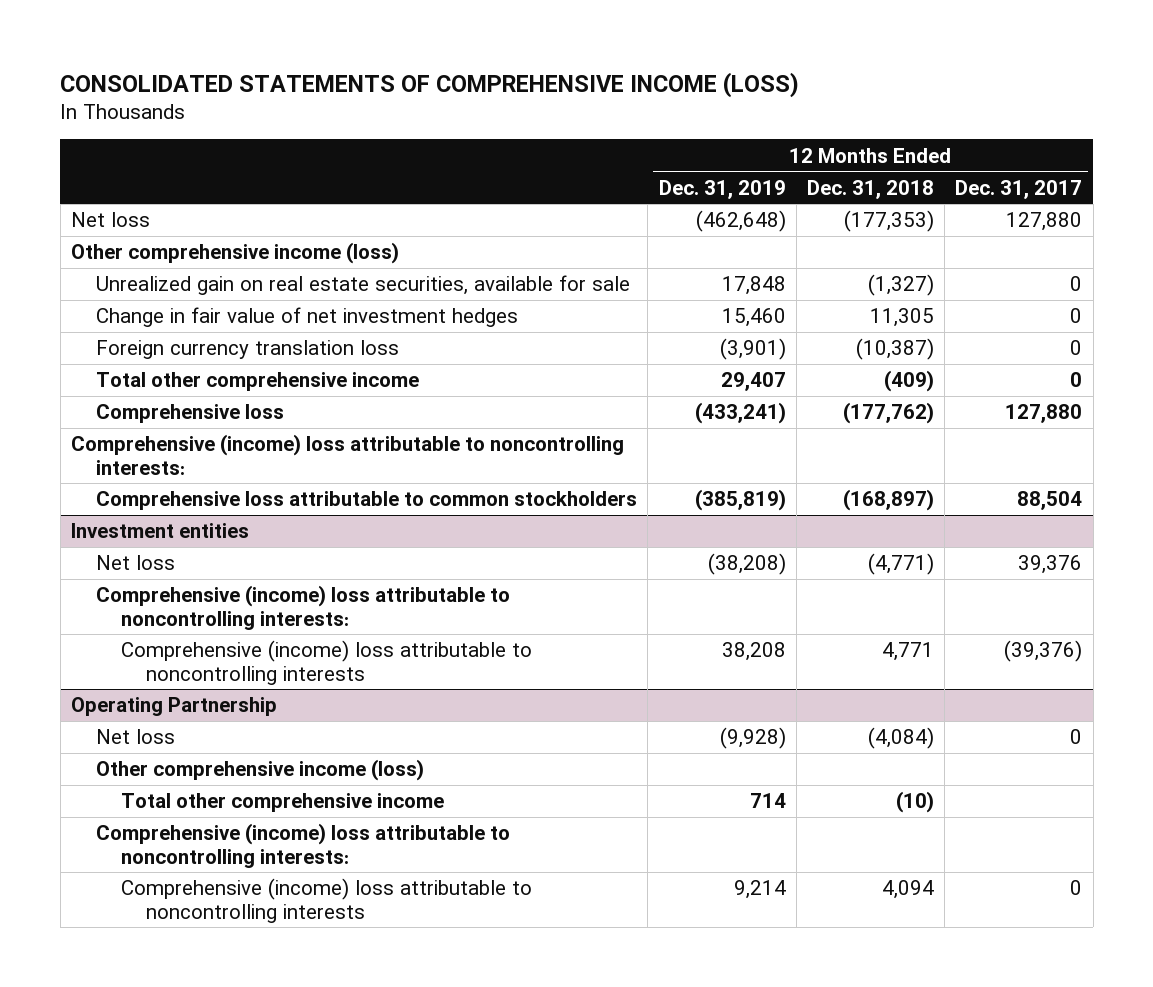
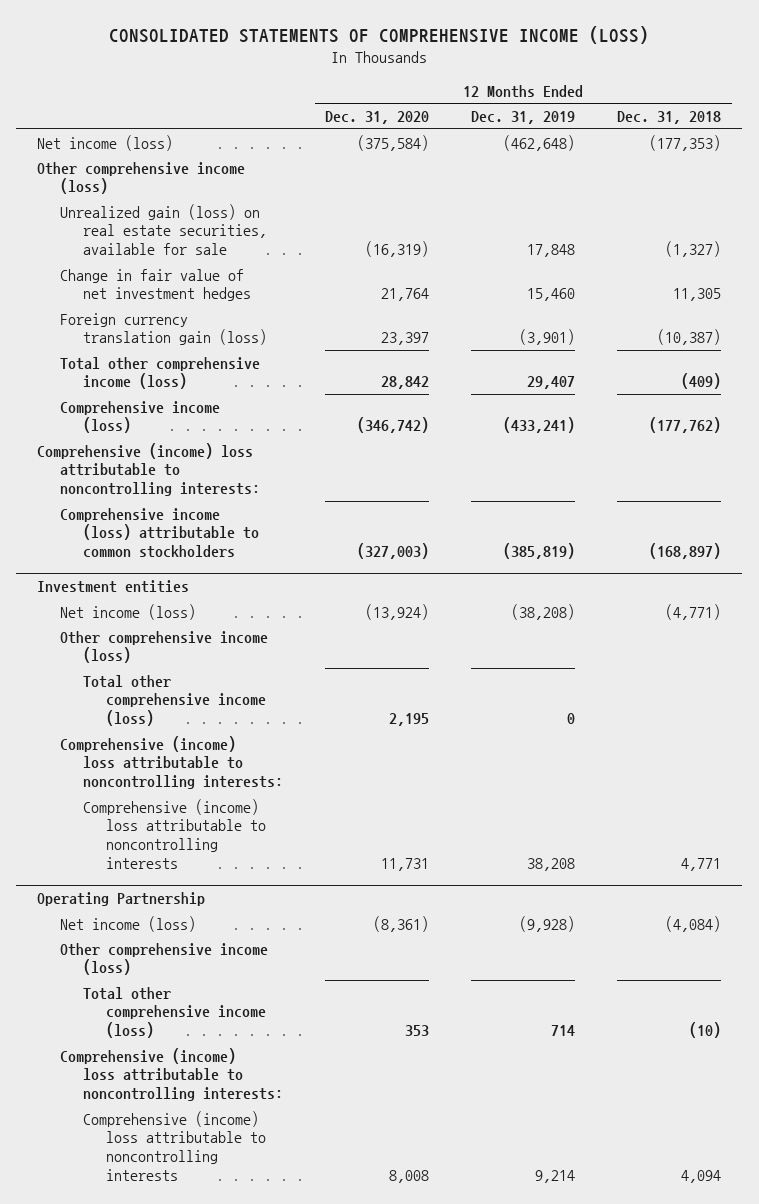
- | 12 Months Ended Dec. 31, 2019 | 12 Months Ended Dec. 31, 2018 | 12 Months Ended Dec. 31, 2017
+ | 12 Months Ended Dec. 31, 2020 | 12 Months Ended Dec. 31, 2019 | 12 Months Ended Dec. 31, 2018
- Net loss | (462,648) | (177,353) | 127,880
+ Net income (loss) | (375,584) | (462,648) | (177,353)
- Unrealized gain on real estate securities, available for sale | 17,848 | (1,327) | 0
+ Unrealized gain (loss) on real estate securities, available for sale | (16,319) | 17,848 | (1,327)
- Foreign currency translation loss | (3,901) | (10,387) | 0
- Total other comprehensive income | 29,407 | (409) | 0
- Comprehensive loss | (433,241) | (177,762) | 127,880
+ Foreign currency translation gain (loss) | 23,397 | (3,901) | (10,387)
+ Total other comprehensive income (loss) | 28,842 | 29,407 | (409)
+ Comprehensive income (loss) | (346,742) | (433,241) | (177,762)
- Comprehensive loss attributable to common stockholders | (385,819) | (168,897) | 88,504
+ Comprehensive income (loss) attributable to common stockholders | (327,003) | (385,819) | (168,897)
@ Investment entities
- Net loss | (38,208) | (4,771) | 39,376
+ Net income (loss) | (13,924) | (38,208) | (4,771)
+ Other comprehensive income (loss)
+ Total other comprehensive income (loss) | 2,195 | 0 |
@ Operating Partnership
- Net loss | (9,928) | (4,084) | 0
+ Net income (loss) | (8,361) | (9,928) | (4,084)
- Total other comprehensive income | 714 | (10) |
+ Total other comprehensive income (loss) | 353 | 714 | (10)

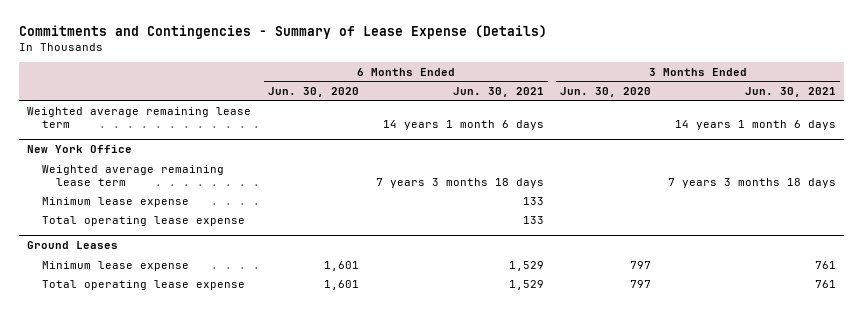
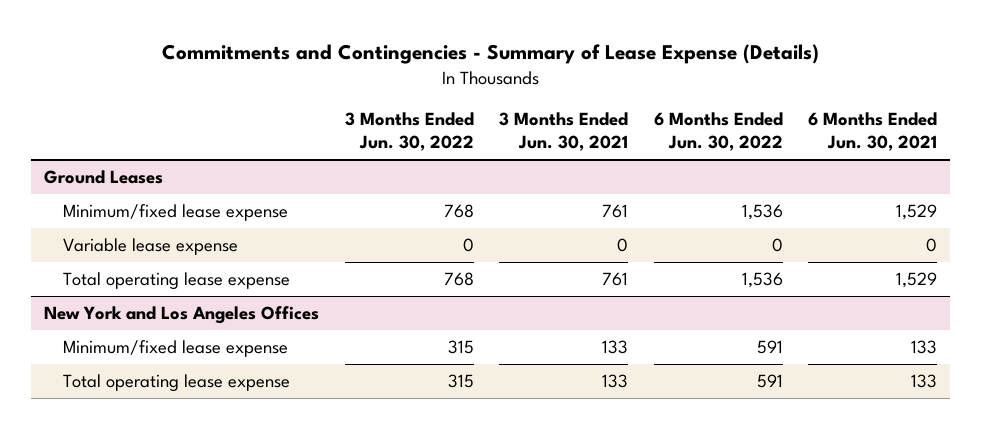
- | 6 Months Ended Jun. 30, 2020 | 6 Months Ended Jun. 30, 2021 | 3 Months Ended Jun. 30, 2020 | 3 Months Ended Jun. 30, 2021
+ | 3 Months Ended Jun. 30, 2022 | 3 Months Ended Jun. 30, 2021 | 6 Months Ended Jun. 30, 2022 | 6 Months Ended Jun. 30, 2021
- Weighted average remaining lease term | | 14 years 1 month 6 days | | 14 years 1 month 6 days
- New York Office
- Weighted average remaining lease term | | 7 years 3 months 18 days | | 7 years 3 months 18 days
- Minimum lease expense | | 133 | |
- Total operating lease expense | | 133 | |
@ Ground Leases
- Minimum lease expense | 1,601 | 1,529 | 797 | 761
+ Minimum/fixed lease expense | 768 | 761 | 1,536 | 1,529
+ Variable lease expense | 0 | 0 | 0 | 0
+ New York and Los Angeles Offices
+ Minimum/fixed lease expense | 315 | 133 | 591 | 133
+ Total operating lease expense | 315 | 133 | 591 | 133

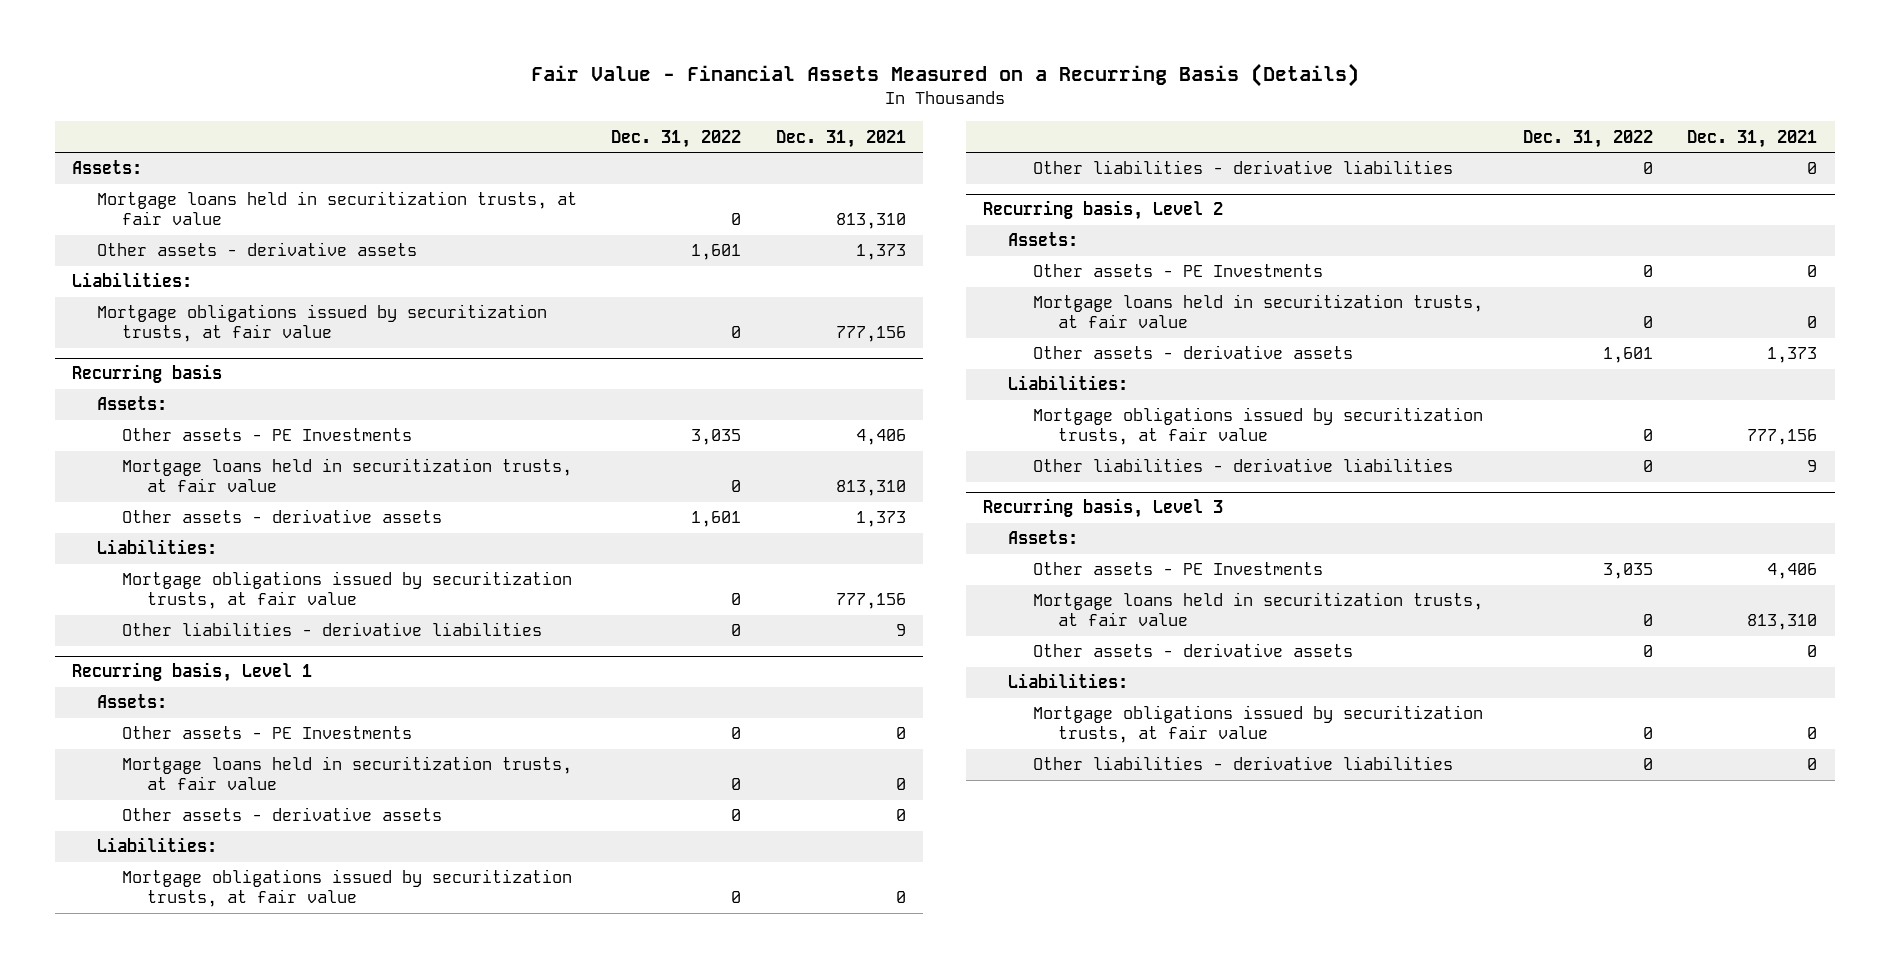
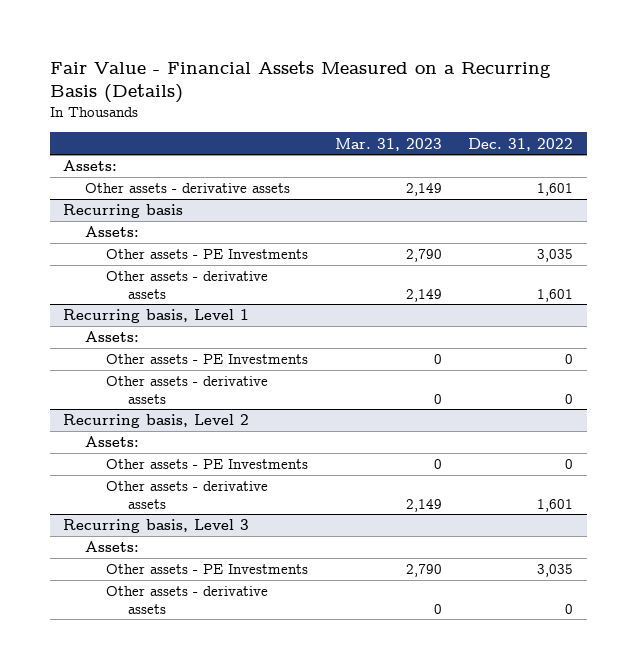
- | Dec. 31, 2022 | Dec. 31, 2021
+ | Mar. 31, 2023 | Dec. 31, 2022
- Mortgage loans held in securitization trusts, at fair value | 0 | 813,310
- Liabilities:
- Mortgage obligations issued by securitization trusts, at fair value | 0 | 777,156
@ Recurring basis
- Mortgage loans held in securitization trusts, at fair value | 0 | 813,310
- Liabilities:
- Mortgage obligations issued by securitization trusts, at fair value | 0 | 777,156
- Other liabilities - derivative liabilities | 0 | 9
@ Recurring basis, Level 1
- Mortgage loans held in securitization trusts, at fair value | 0 | 0
- Liabilities:
- Mortgage obligations issued by securitization trusts, at fair value | 0 | 0
- Other liabilities - derivative liabilities | 0 | 0
@ Recurring basis, Level 2
- Mortgage loans held in securitization trusts, at fair value | 0 | 0
- Liabilities:
- Mortgage obligations issued by securitization trusts, at fair value | 0 | 777,156
- Other liabilities - derivative liabilities | 0 | 9
@ Recurring basis, Level 3
- Mortgage loans held in securitization trusts, at fair value | 0 | 813,310
- Liabilities:
- Mortgage obligations issued by securitization trusts, at fair value | 0 | 0
- Other liabilities - derivative liabilities | 0 | 0

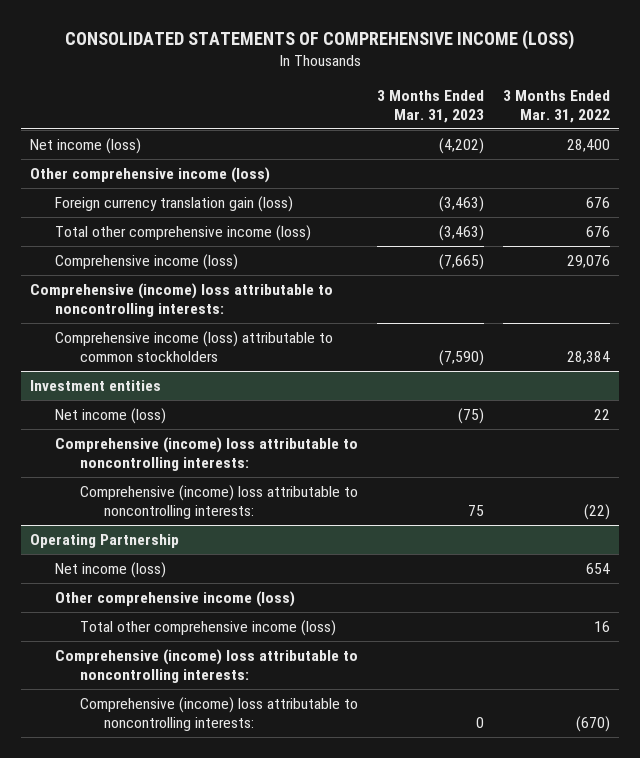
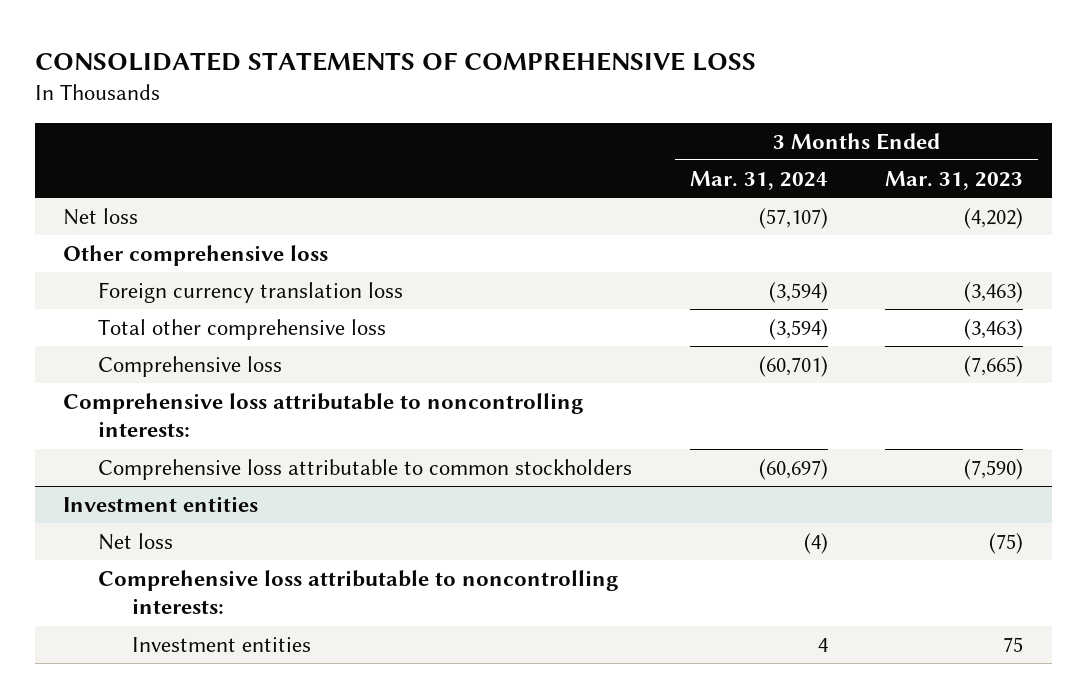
- CONSOLIDATED STATEMENTS OF COMPREHENSIVE INCOME (LOSS)
+ CONSOLIDATED STATEMENTS OF COMPREHENSIVE LOSS
- | 3 Months Ended Mar. 31, 2023 | 3 Months Ended Mar. 31, 2022
+ | 3 Months Ended Mar. 31, 2024 | 3 Months Ended Mar. 31, 2023
- Net income (loss) | (4,202) | 28,400
- Other comprehensive income (loss)
- Foreign currency translation gain (loss) | (3,463) | 676
- Total other comprehensive income (loss) | (3,463) | 676
- Comprehensive income (loss) | (7,665) | 29,076
- Comprehensive (income) loss attributable to noncontrolling interests:
- Comprehensive income (loss) attributable to common stockholders | (7,590) | 28,384
+ Net loss | (57,107) | (4,202)
+ Other comprehensive loss
+ Foreign currency translation loss | (3,594) | (3,463)
+ Total other comprehensive loss | (3,594) | (3,463)
+ Comprehensive loss | (60,701) | (7,665)
+ Comprehensive loss attributable to noncontrolling interests:
+ Comprehensive loss attributable to common stockholders | (60,697) | (7,590)
@ Investment entities
- Net income (loss) | (75) | 22
- Comprehensive (income) loss attributable to noncontrolling interests:
- Comprehensive (income) loss attributable to noncontrolling interests: | 75 | (22)
- Operating Partnership
- Net income (loss) | | 654
- Other comprehensive income (loss)
- Total other comprehensive income (loss) | | 16
- Comprehensive (income) loss attributable to noncontrolling interests:
- Comprehensive (income) loss attributable to noncontrolling interests: | 0 | (670)
@ Investment entities
+ Net loss | (4) | (75)
+ Comprehensive loss attributable to noncontrolling interests:
+ Investment entities | 4 | 75

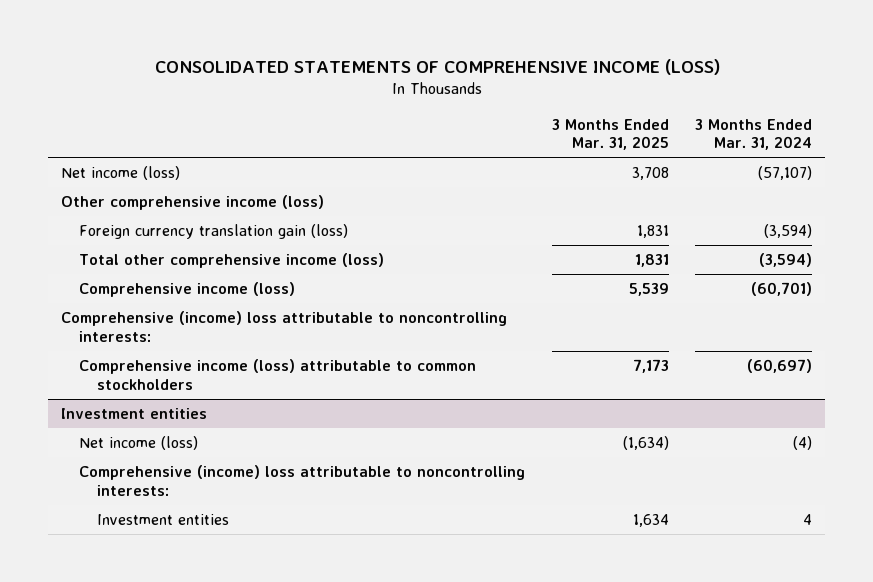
- CONSOLIDATED STATEMENTS OF COMPREHENSIVE LOSS
+ CONSOLIDATED STATEMENTS OF COMPREHENSIVE INCOME (LOSS)
- | 3 Months Ended Mar. 31, 2024 | 3 Months Ended Mar. 31, 2023
+ | 3 Months Ended Mar. 31, 2025 | 3 Months Ended Mar. 31, 2024
- Net loss | (57,107) | (4,202)
- Other comprehensive loss
- Foreign currency translation loss | (3,594) | (3,463)
- Total other comprehensive loss | (3,594) | (3,463)
- Comprehensive loss | (60,701) | (7,665)
- Comprehensive loss attributable to noncontrolling interests:
- Comprehensive loss attributable to common stockholders | (60,697) | (7,590)
+ Net income (loss) | 3,708 | (57,107)
+ Other comprehensive income (loss)
+ Foreign currency translation gain (loss) | 1,831 | (3,594)
+ Total other comprehensive income (loss) | 1,831 | (3,594)
+ Comprehensive income (loss) | 5,539 | (60,701)
+ Comprehensive (income) loss attributable to noncontrolling interests:
+ Comprehensive income (loss) attributable to common stockholders | 7,173 | (60,697)
@ Investment entities
- Net loss | (4) | (75)
- Comprehensive loss attributable to noncontrolling interests:
+ Net income (loss) | (1,634) | (4)
+ Comprehensive (income) loss attributable to noncontrolling interests:

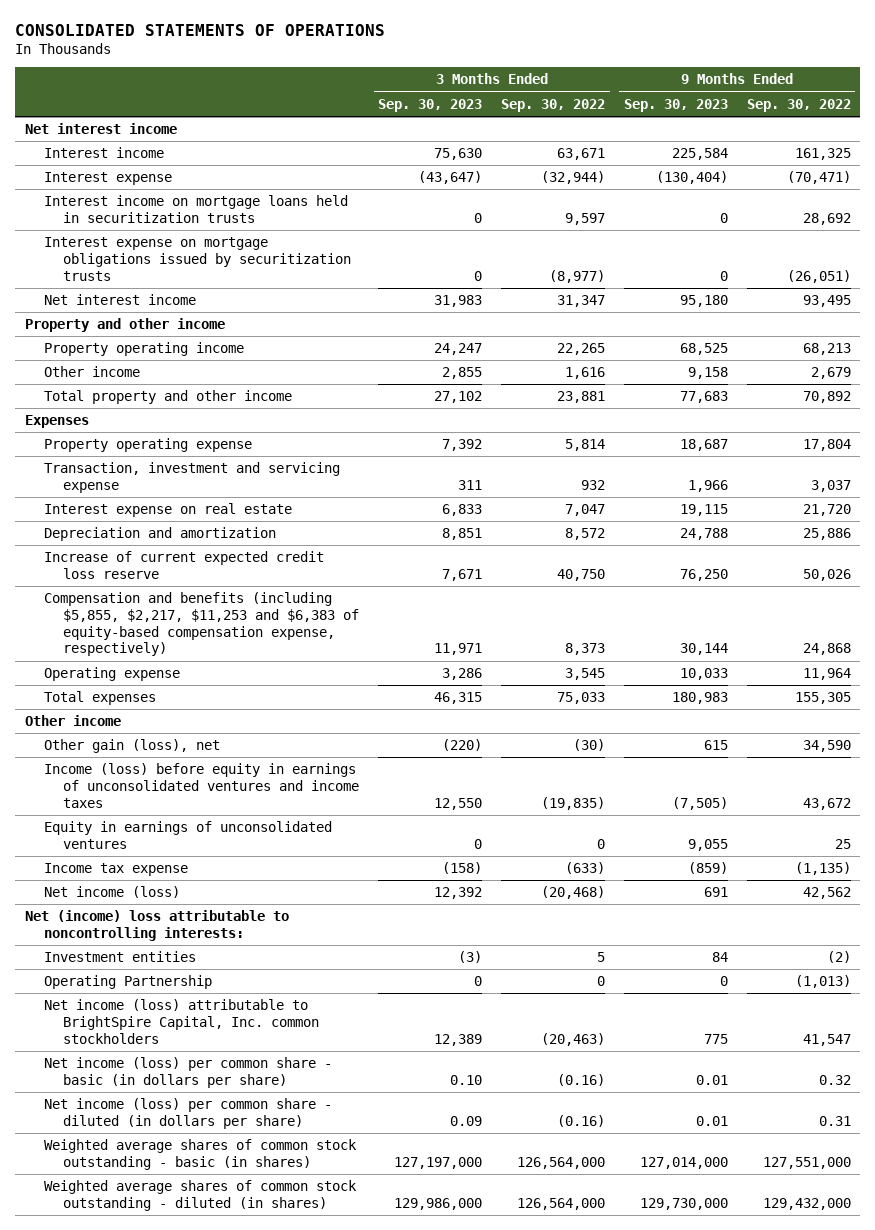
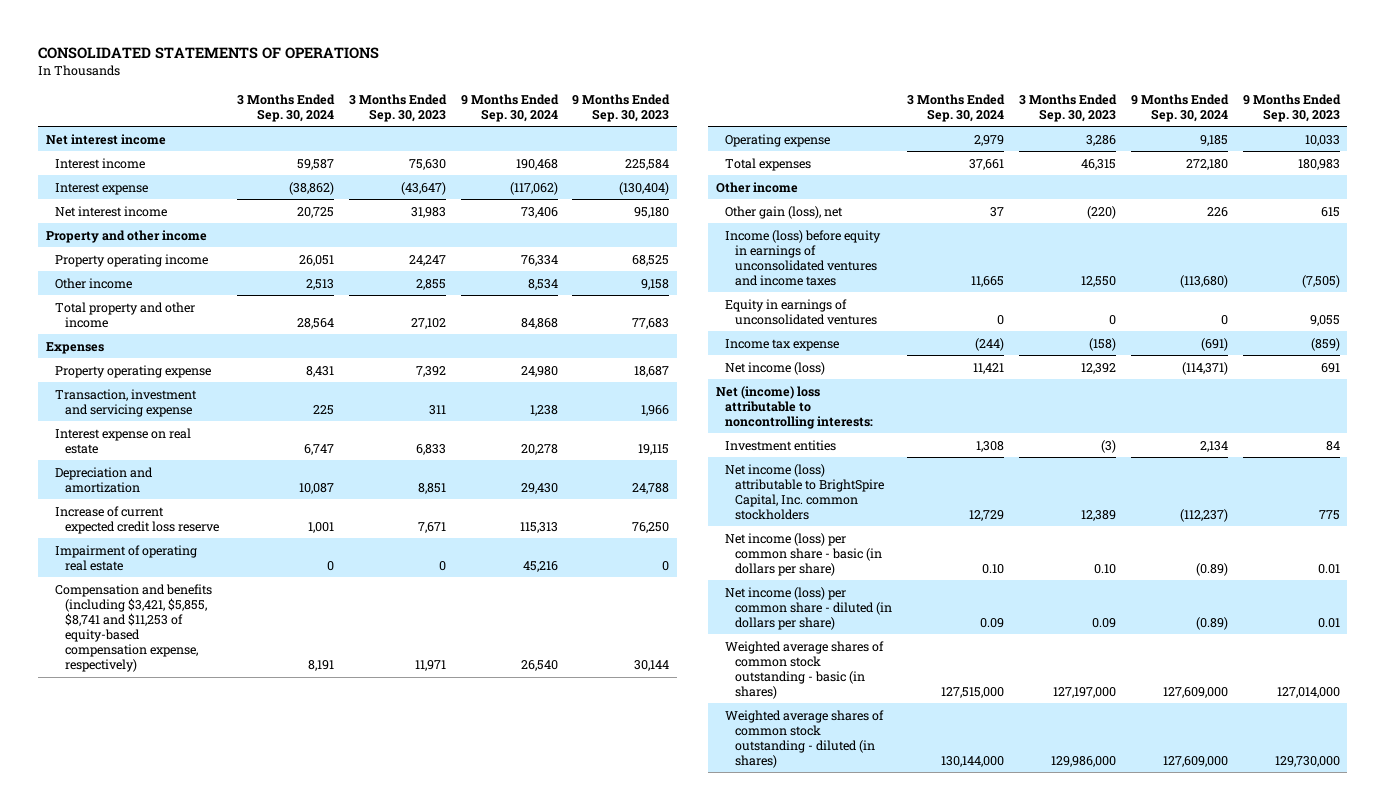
- | 3 Months Ended Sep. 30, 2023 | 3 Months Ended Sep. 30, 2022 | 9 Months Ended Sep. 30, 2023 | 9 Months Ended Sep. 30, 2022
+ | 3 Months Ended Sep. 30, 2024 | 3 Months Ended Sep. 30, 2023 | 9 Months Ended Sep. 30, 2024 | 9 Months Ended Sep. 30, 2023
- Interest income on mortgage loans held in securitization trusts | 0 | 9,597 | 0 | 28,692
- Interest expense on mortgage obligations issued by securitization trusts | 0 | (8,977) | 0 | (26,051)
- Compensation and benefits (including $5,855, $2,217, $11,253 and $6,383 of equity-based compensation expense, respectively) | 11,971 | 8,373 | 30,144 | 24,868
+ Impairment of operating real estate | 0 | 0 | 45,216 | 0
+ Compensation and benefits (including $3,421, $5,855, $8,741 and $11,253 of equity-based compensation expense, respectively) | 8,191 | 11,971 | 26,540 | 30,144
- Operating Partnership | 0 | 0 | 0 | (1,013)

